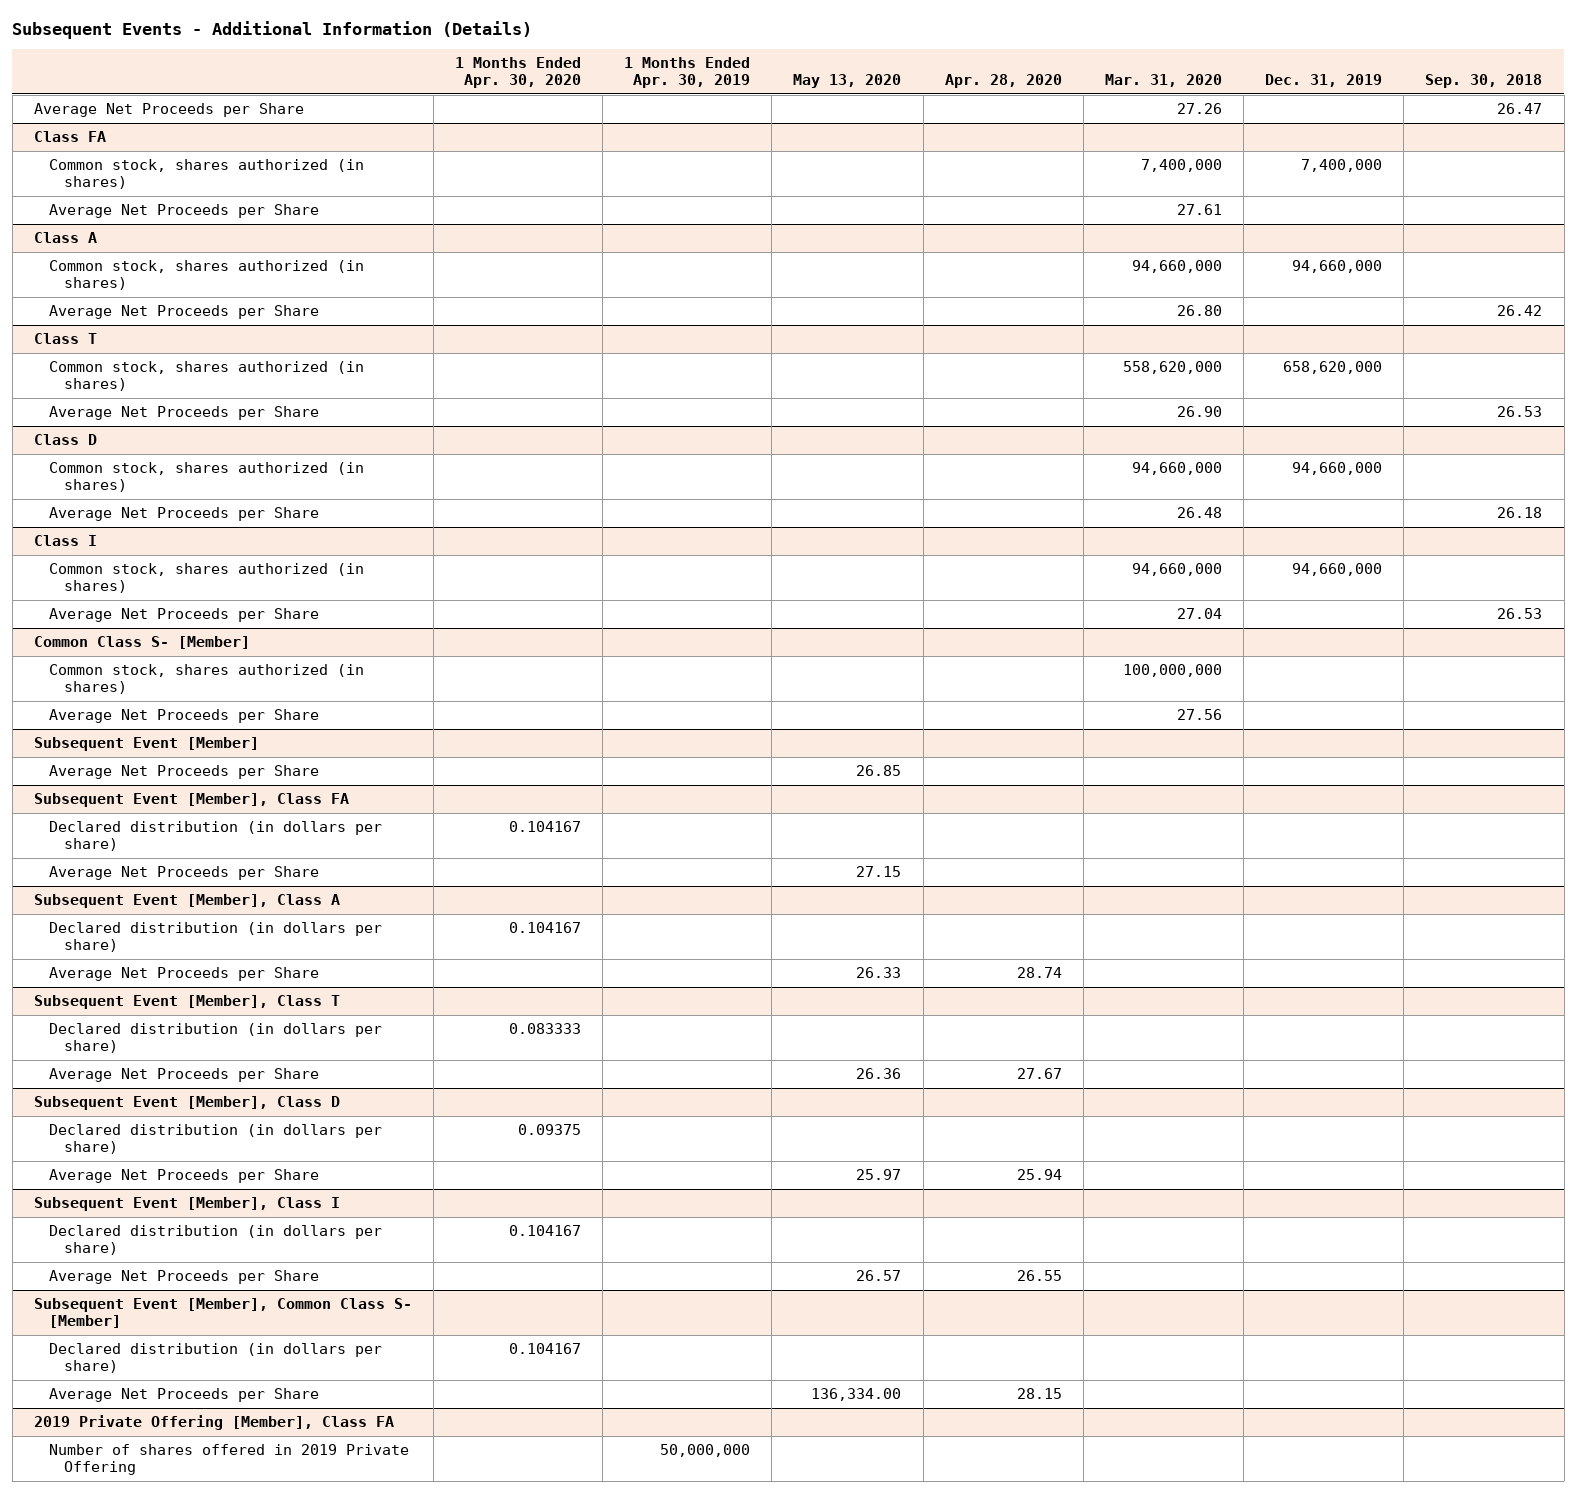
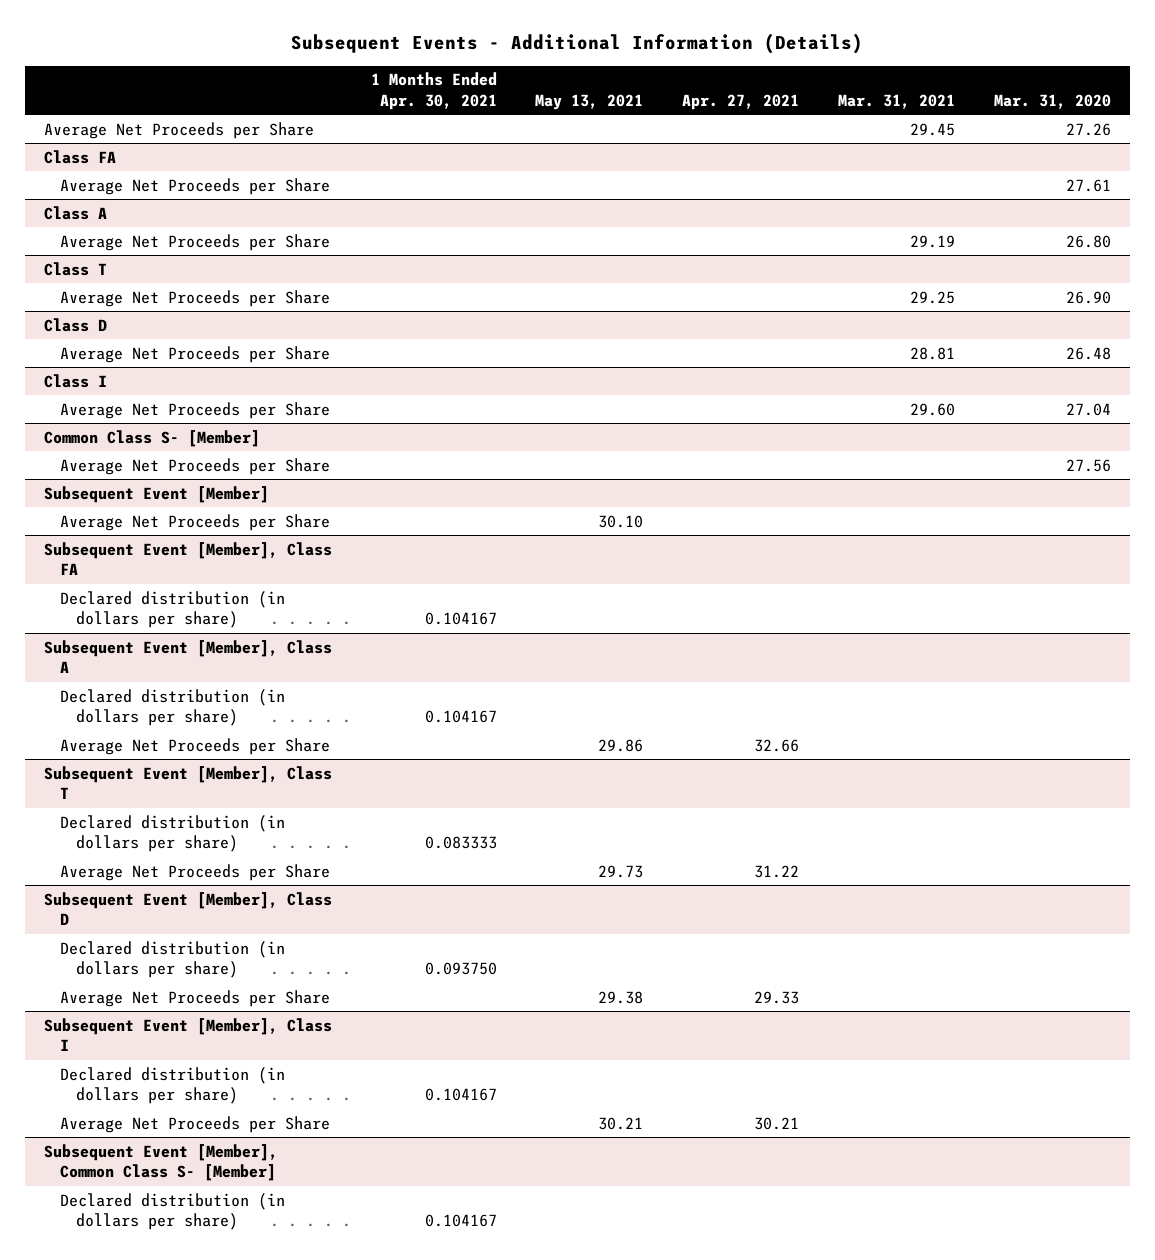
- | 1 Months Ended Apr. 30, 2020 | 1 Months Ended Apr. 30, 2019 | May 13, 2020 | Apr. 28, 2020 | Mar. 31, 2020 | Dec. 31, 2019 | Sep. 30, 2018
+ | 1 Months Ended Apr. 30, 2021 | May 13, 2021 | Apr. 27, 2021 | Mar. 31, 2021 | Mar. 31, 2020
@ Class FA
- Common stock, shares authorized (in shares) | | | | | 7,400,000 | 7,400,000 |
@ Class A
- Common stock, shares authorized (in shares) | | | | | 94,660,000 | 94,660,000 |
@ Class T
- Common stock, shares authorized (in shares) | | | | | 558,620,000 | 658,620,000 |
@ Class D
- Common stock, shares authorized (in shares) | | | | | 94,660,000 | 94,660,000 |
@ Class I
- Common stock, shares authorized (in shares) | | | | | 94,660,000 | 94,660,000 |
@ Common Class S- [Member]
- Common stock, shares authorized (in shares) | | | | | 100,000,000 | |
@ Subsequent Event [Member], Class FA
- Average Net Proceeds per Share | | | 27.15 | | | |
@ Subsequent Event [Member], Common Class S- [Member]
- Average Net Proceeds per Share | | | 136,334.00 | 28.15 | | |
- 2019 Private Offering [Member], Class FA
- Number of shares offered in 2019 Private Offering | | 50,000,000 | | | | |

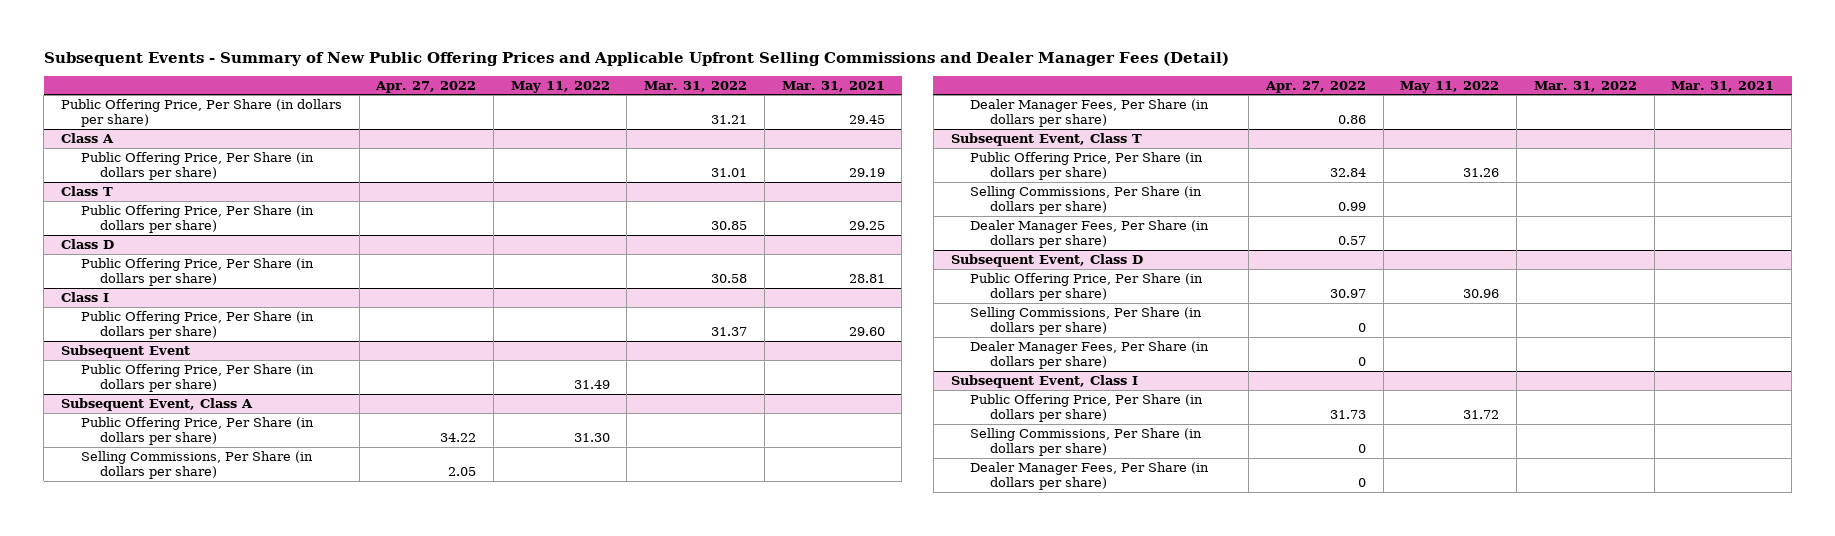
- Subsequent Events - Additional Information (Details)
+ Subsequent Events - Summary of New Public Offering Prices and Applicable Upfront Selling Commissions and Dealer Manager Fees (Detail)
- | 1 Months Ended Apr. 30, 2021 | May 13, 2021 | Apr. 27, 2021 | Mar. 31, 2021 | Mar. 31, 2020
+ | Apr. 27, 2022 | May 11, 2022 | Mar. 31, 2022 | Mar. 31, 2021
- Average Net Proceeds per Share | | | | 29.45 | 27.26
- Class FA
- Average Net Proceeds per Share | | | | | 27.61
+ Public Offering Price, Per Share (in dollars per share) | | | 31.21 | 29.45
@ Class A
- Average Net Proceeds per Share | | | | 29.19 | 26.80
+ Public Offering Price, Per Share (in dollars per share) | | | 31.01 | 29.19
@ Class T
- Average Net Proceeds per Share | | | | 29.25 | 26.90
+ Public Offering Price, Per Share (in dollars per share) | | | 30.85 | 29.25
@ Class D
- Average Net Proceeds per Share | | | | 28.81 | 26.48
+ Public Offering Price, Per Share (in dollars per share) | | | 30.58 | 28.81
@ Class I
- Average Net Proceeds per Share | | | | 29.60 | 27.04
- Common Class S- [Member]
- Average Net Proceeds per Share | | | | | 27.56
- Subsequent Event [Member]
- Average Net Proceeds per Share | | 30.10 | | |
- Subsequent Event [Member], Class FA
- Declared distribution (in dollars per share) | 0.104167 | | | |
- Subsequent Event [Member], Class A
- Declared distribution (in dollars per share) | 0.104167 | | | |
- Average Net Proceeds per Share | | 29.86 | 32.66 | |
- Subsequent Event [Member], Class T
- Declared distribution (in dollars per share) | 0.083333 | | | |
- Average Net Proceeds per Share | | 29.73 | 31.22 | |
- Subsequent Event [Member], Class D
- Declared distribution (in dollars per share) | 0.093750 | | | |
- Average Net Proceeds per Share | | 29.38 | 29.33 | |
- Subsequent Event [Member], Class I
- Declared distribution (in dollars per share) | 0.104167 | | | |
- Average Net Proceeds per Share | | 30.21 | 30.21 | |
- Subsequent Event [Member], Common Class S- [Member]
- Declared distribution (in dollars per share) | 0.104167 | | | |
@ Class I
+ Public Offering Price, Per Share (in dollars per share) | | | 31.37 | 29.60
+ Subsequent Event
+ Public Offering Price, Per Share (in dollars per share) | | 31.49 | |
+ Subsequent Event, Class A
+ Public Offering Price, Per Share (in dollars per share) | 34.22 | 31.30 | |
+ Selling Commissions, Per Share (in dollars per share) | 2.05 | | |
+ Dealer Manager Fees, Per Share (in dollars per share) | 0.86 | | |
+ Subsequent Event, Class T
+ Public Offering Price, Per Share (in dollars per share) | 32.84 | 31.26 | |
+ Selling Commissions, Per Share (in dollars per share) | 0.99 | | |
+ Dealer Manager Fees, Per Share (in dollars per share) | 0.57 | | |
+ Subsequent Event, Class D
+ Public Offering Price, Per Share (in dollars per share) | 30.97 | 30.96 | |
+ Selling Commissions, Per Share (in dollars per share) | 0 | | |
+ Dealer Manager Fees, Per Share (in dollars per share) | 0 | | |
+ Subsequent Event, Class I
+ Public Offering Price, Per Share (in dollars per share) | 31.73 | 31.72 | |
+ Selling Commissions, Per Share (in dollars per share) | 0 | | |
+ Dealer Manager Fees, Per Share (in dollars per share) | 0 | | |

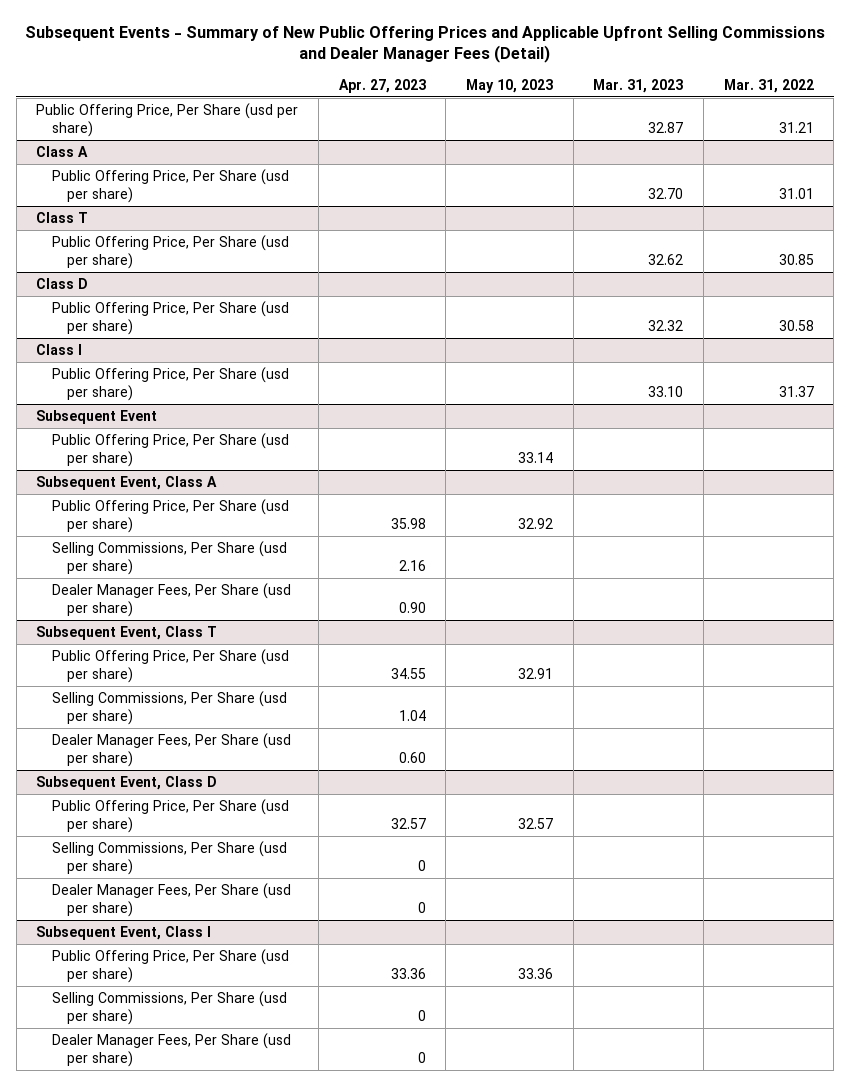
- | Apr. 27, 2022 | May 11, 2022 | Mar. 31, 2022 | Mar. 31, 2021
+ | Apr. 27, 2023 | May 10, 2023 | Mar. 31, 2023 | Mar. 31, 2022
- Public Offering Price, Per Share (in dollars per share) | | | 31.21 | 29.45
+ Public Offering Price, Per Share (usd per share) | | | 32.87 | 31.21
@ Class A
- Public Offering Price, Per Share (in dollars per share) | | | 31.01 | 29.19
+ Public Offering Price, Per Share (usd per share) | | | 32.70 | 31.01
@ Class T
- Public Offering Price, Per Share (in dollars per share) | | | 30.85 | 29.25
+ Public Offering Price, Per Share (usd per share) | | | 32.62 | 30.85
@ Class D
- Public Offering Price, Per Share (in dollars per share) | | | 30.58 | 28.81
+ Public Offering Price, Per Share (usd per share) | | | 32.32 | 30.58
@ Class I
- Public Offering Price, Per Share (in dollars per share) | | | 31.37 | 29.60
+ Public Offering Price, Per Share (usd per share) | | | 33.10 | 31.37
@ Subsequent Event
- Public Offering Price, Per Share (in dollars per share) | | 31.49 | |
+ Public Offering Price, Per Share (usd per share) | | 33.14 | |
@ Subsequent Event, Class A
- Public Offering Price, Per Share (in dollars per share) | 34.22 | 31.30 | |
- Selling Commissions, Per Share (in dollars per share) | 2.05 | | |
- Dealer Manager Fees, Per Share (in dollars per share) | 0.86 | | |
+ Public Offering Price, Per Share (usd per share) | 35.98 | 32.92 | |
+ Selling Commissions, Per Share (usd per share) | 2.16 | | |
+ Dealer Manager Fees, Per Share (usd per share) | 0.90 | | |
@ Subsequent Event, Class T
- Public Offering Price, Per Share (in dollars per share) | 32.84 | 31.26 | |
- Selling Commissions, Per Share (in dollars per share) | 0.99 | | |
- Dealer Manager Fees, Per Share (in dollars per share) | 0.57 | | |
+ Public Offering Price, Per Share (usd per share) | 34.55 | 32.91 | |
+ Selling Commissions, Per Share (usd per share) | 1.04 | | |
+ Dealer Manager Fees, Per Share (usd per share) | 0.60 | | |
@ Subsequent Event, Class D
- Public Offering Price, Per Share (in dollars per share) | 30.97 | 30.96 | |
- Selling Commissions, Per Share (in dollars per share) | 0 | | |
- Dealer Manager Fees, Per Share (in dollars per share) | 0 | | |
+ Public Offering Price, Per Share (usd per share) | 32.57 | 32.57 | |
+ Selling Commissions, Per Share (usd per share) | 0 | | |
+ Dealer Manager Fees, Per Share (usd per share) | 0 | | |
@ Subsequent Event, Class I
- Public Offering Price, Per Share (in dollars per share) | 31.73 | 31.72 | |
- Selling Commissions, Per Share (in dollars per share) | 0 | | |
- Dealer Manager Fees, Per Share (in dollars per share) | 0 | | |
+ Public Offering Price, Per Share (usd per share) | 33.36 | 33.36 | |
+ Selling Commissions, Per Share (usd per share) | 0 | | |
+ Dealer Manager Fees, Per Share (usd per share) | 0 | | |

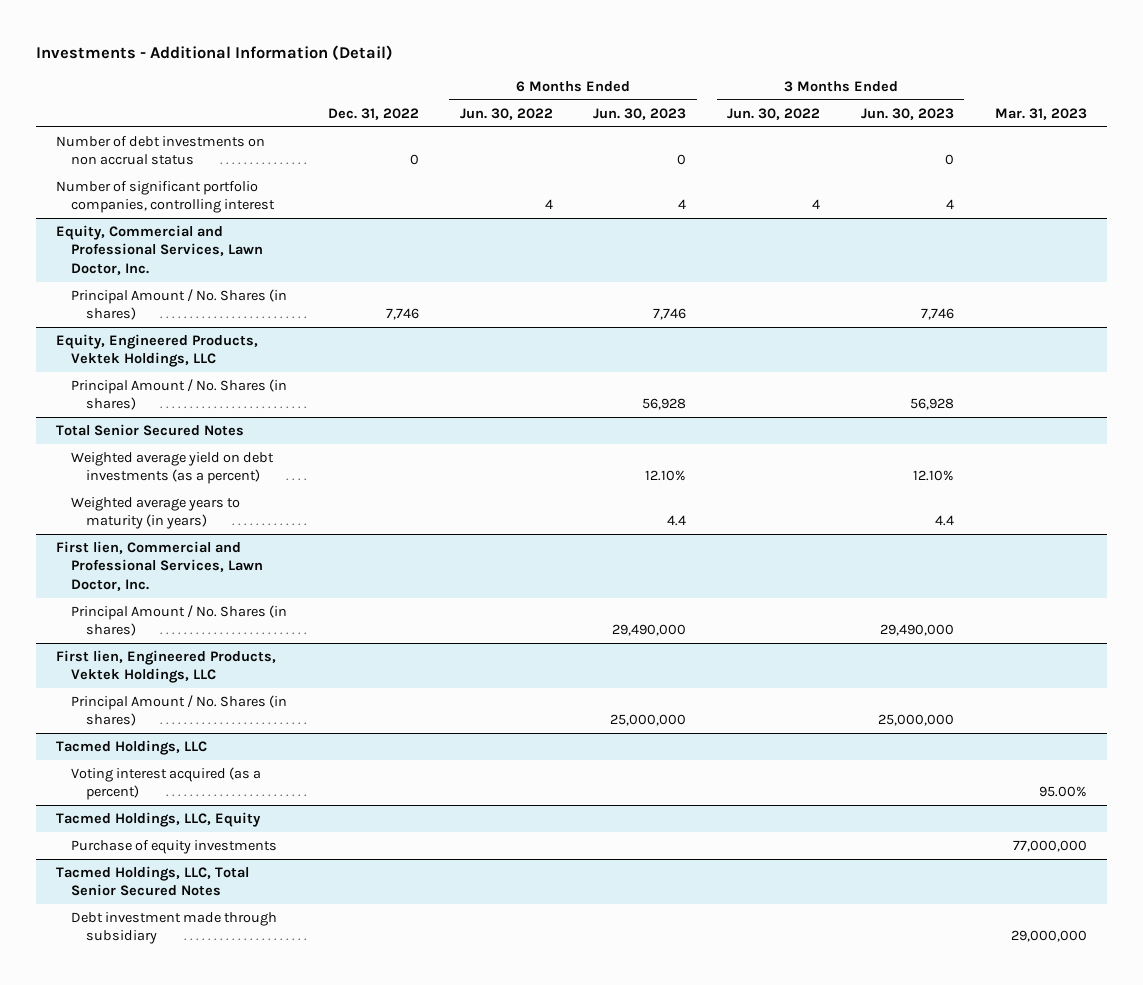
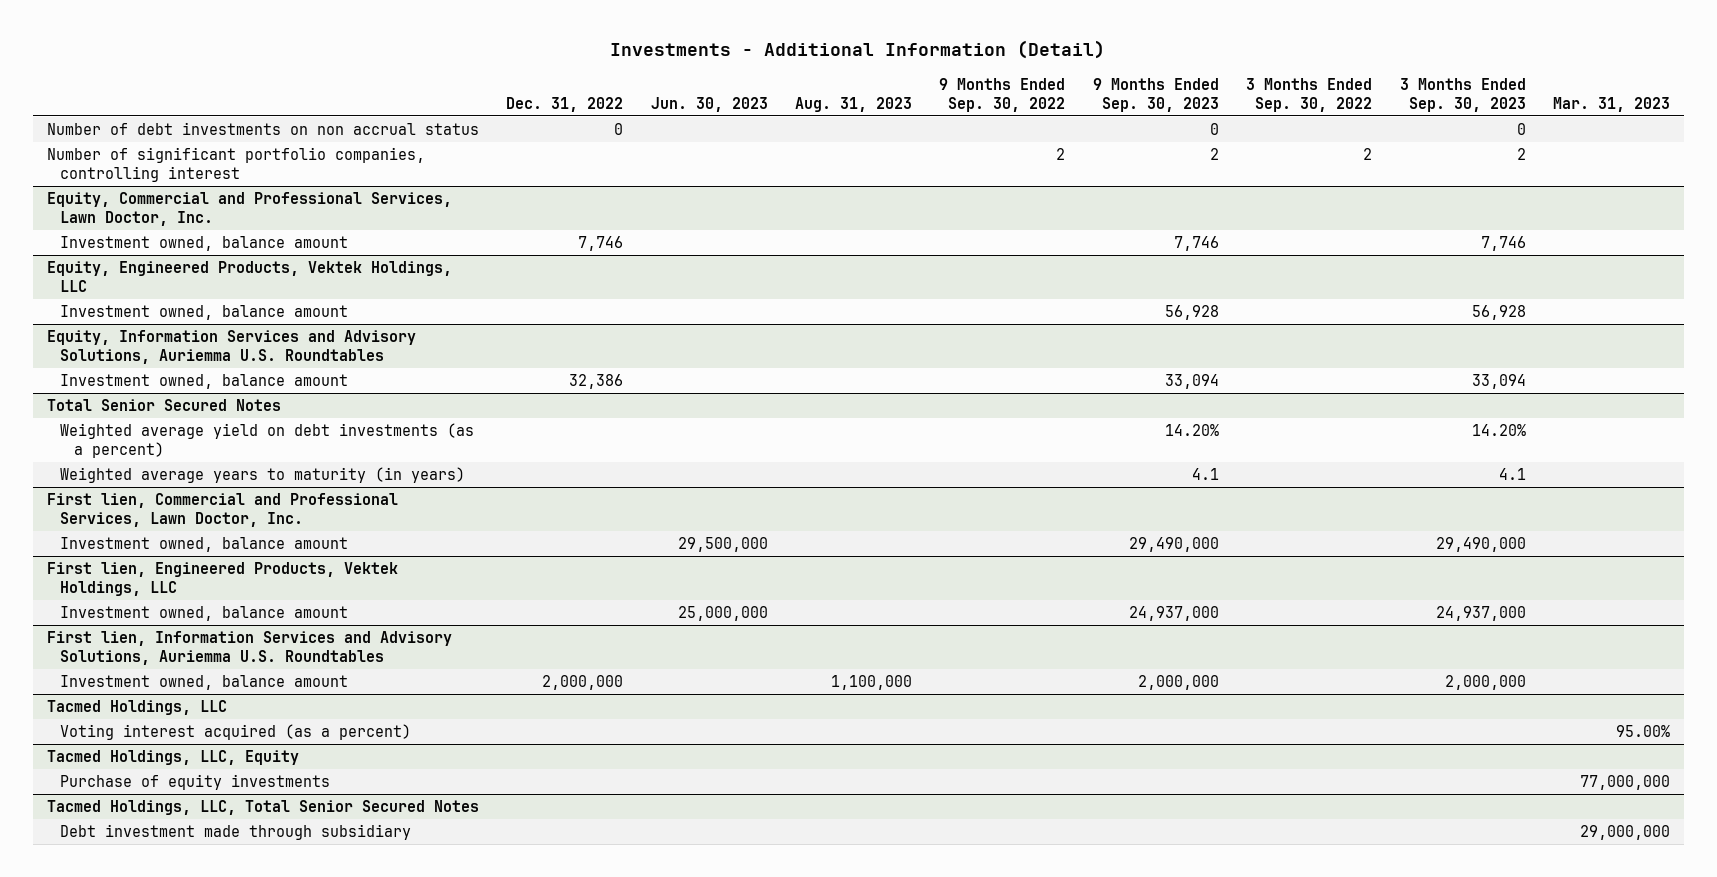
- | Dec. 31, 2022 | 6 Months Ended Jun. 30, 2022 | 6 Months Ended Jun. 30, 2023 | 3 Months Ended Jun. 30, 2022 | 3 Months Ended Jun. 30, 2023 | Mar. 31, 2023
+ | Dec. 31, 2022 | Jun. 30, 2023 | Aug. 31, 2023 | 9 Months Ended Sep. 30, 2022 | 9 Months Ended Sep. 30, 2023 | 3 Months Ended Sep. 30, 2022 | 3 Months Ended Sep. 30, 2023 | Mar. 31, 2023
@ Equity, Commercial and Professional Services, Lawn Doctor, Inc.
- Principal Amount / No. Shares (in shares) | 7,746 | | 7,746 | | 7,746 |
+ Investment owned, balance amount | 7,746 | | | | 7,746 | | 7,746 |
@ Equity, Engineered Products, Vektek Holdings, LLC
- Principal Amount / No. Shares (in shares) | | | 56,928 | | 56,928 |
+ Investment owned, balance amount | | | | | 56,928 | | 56,928 |
+ Equity, Information Services and Advisory Solutions, Auriemma U.S. Roundtables
+ Investment owned, balance amount | 32,386 | | | | 33,094 | | 33,094 |
@ First lien, Commercial and Professional Services, Lawn Doctor, Inc.
- Principal Amount / No. Shares (in shares) | | | 29,490,000 | | 29,490,000 |
+ Investment owned, balance amount | | 29,500,000 | | | 29,490,000 | | 29,490,000 |
@ First lien, Engineered Products, Vektek Holdings, LLC
- Principal Amount / No. Shares (in shares) | | | 25,000,000 | | 25,000,000 |
+ Investment owned, balance amount | | 25,000,000 | | | 24,937,000 | | 24,937,000 |
+ First lien, Information Services and Advisory Solutions, Auriemma U.S. Roundtables
+ Investment owned, balance amount | 2,000,000 | | 1,100,000 | | 2,000,000 | | 2,000,000 |

